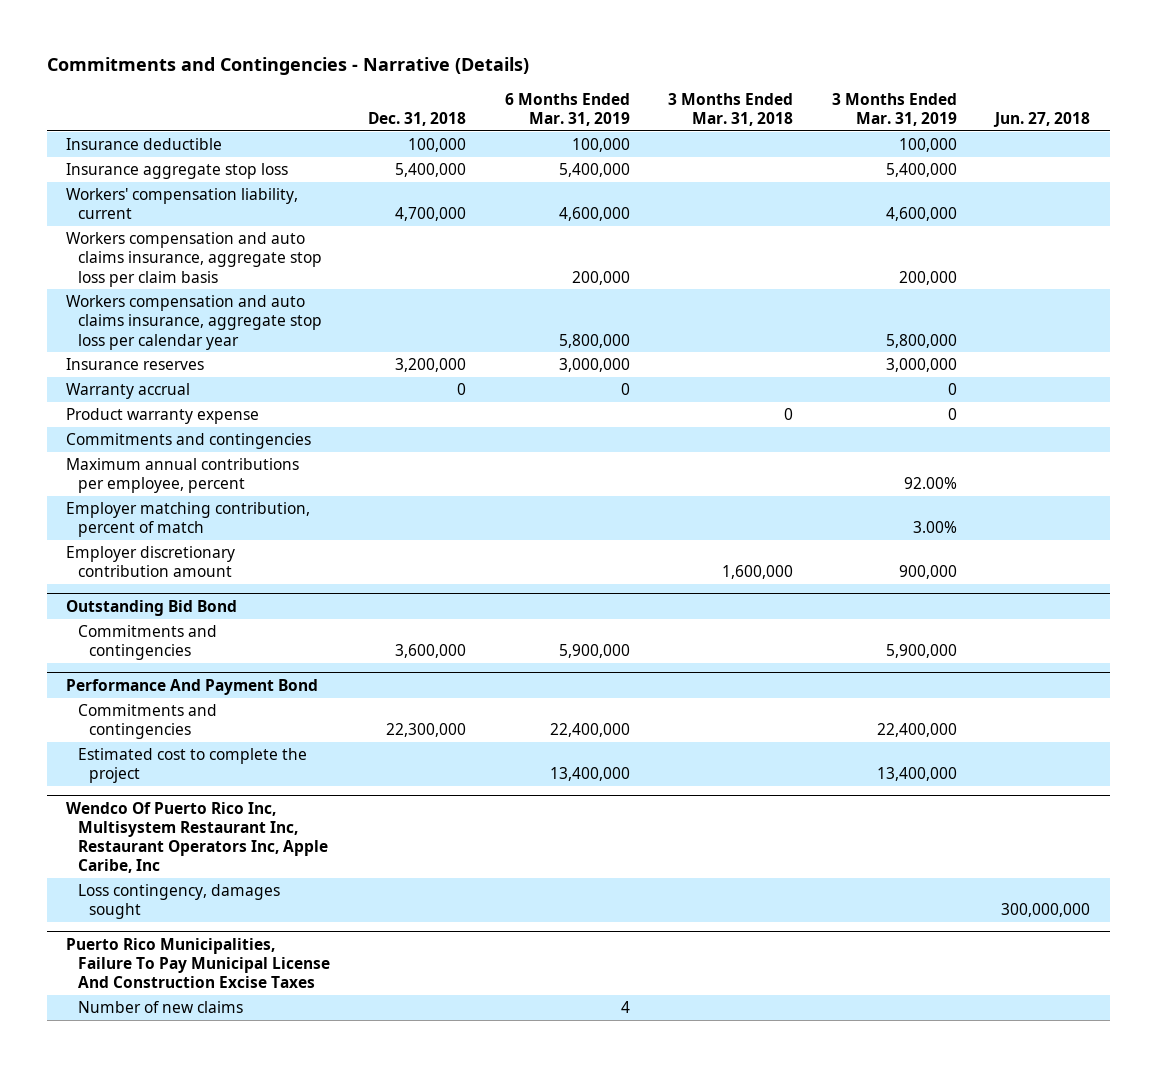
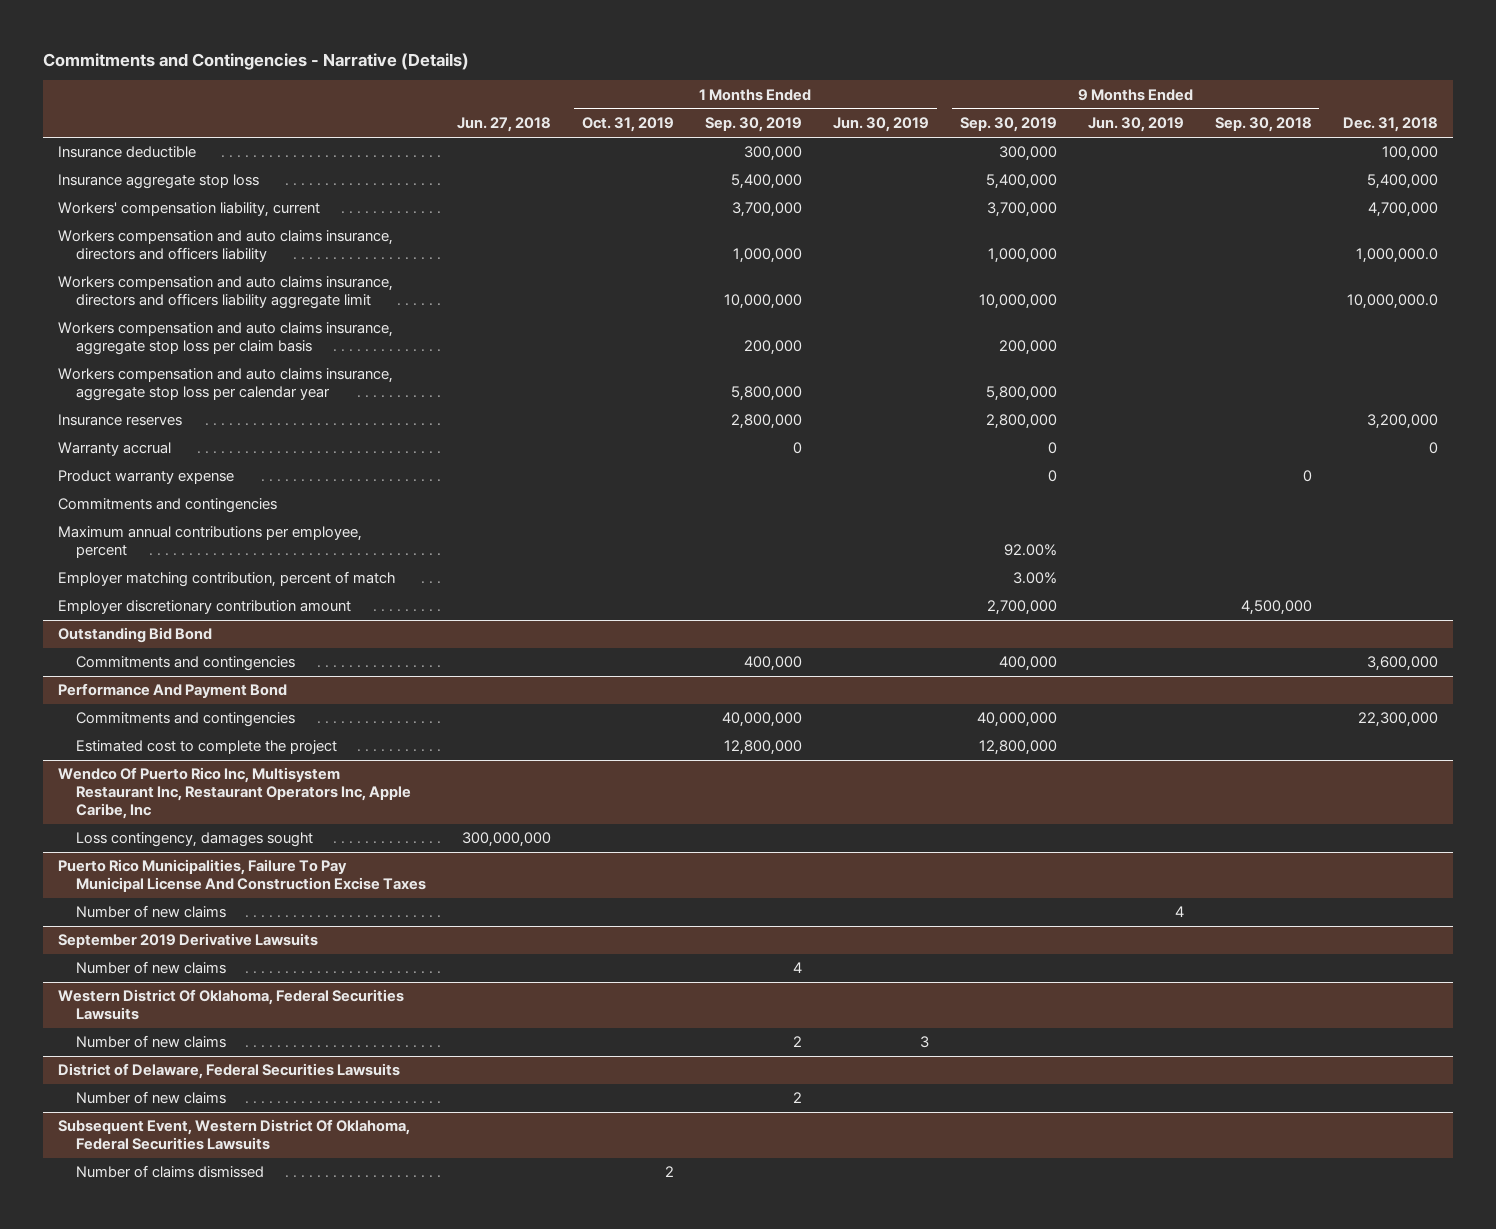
- | Dec. 31, 2018 | 6 Months Ended Mar. 31, 2019 | 3 Months Ended Mar. 31, 2018 | 3 Months Ended Mar. 31, 2019 | Jun. 27, 2018
+ | Jun. 27, 2018 | 1 Months Ended Oct. 31, 2019 | 1 Months Ended Sep. 30, 2019 | 1 Months Ended Jun. 30, 2019 | 9 Months Ended Sep. 30, 2019 | 9 Months Ended Jun. 30, 2019 | 9 Months Ended Sep. 30, 2018 | Dec. 31, 2018
+ Workers compensation and auto claims insurance, directors and officers liability | | | 1,000,000 | | 1,000,000 | | | 1,000,000.0
+ Workers compensation and auto claims insurance, directors and officers liability aggregate limit | | | 10,000,000 | | 10,000,000 | | | 10,000,000.0
+ September 2019 Derivative Lawsuits
+ Number of new claims | | | 4 | | | | |
+ Western District Of Oklahoma, Federal Securities Lawsuits
+ Number of new claims | | | 2 | 3 | | | |
+ District of Delaware, Federal Securities Lawsuits
+ Number of new claims | | | 2 | | | | |
+ Subsequent Event, Western District Of Oklahoma, Federal Securities Lawsuits
+ Number of claims dismissed | | 2 | | | | | |

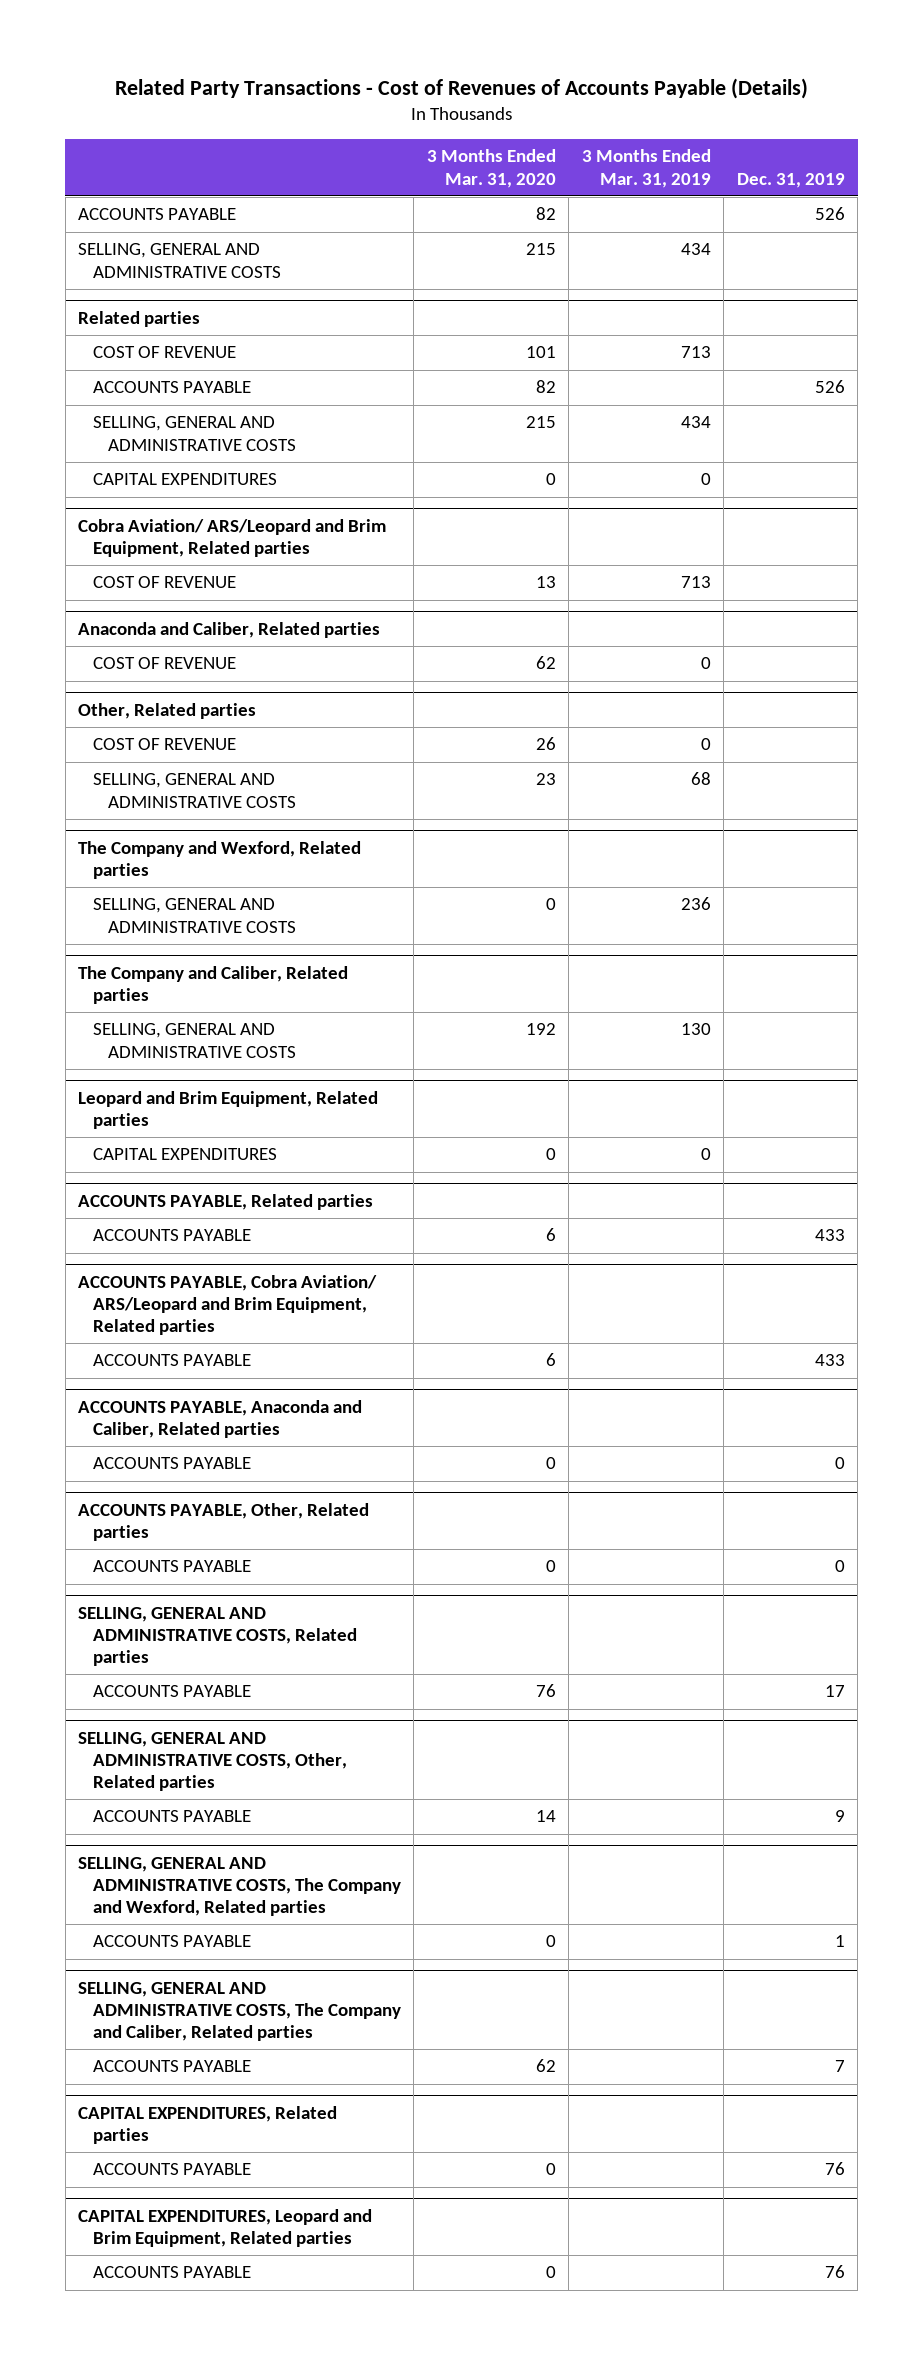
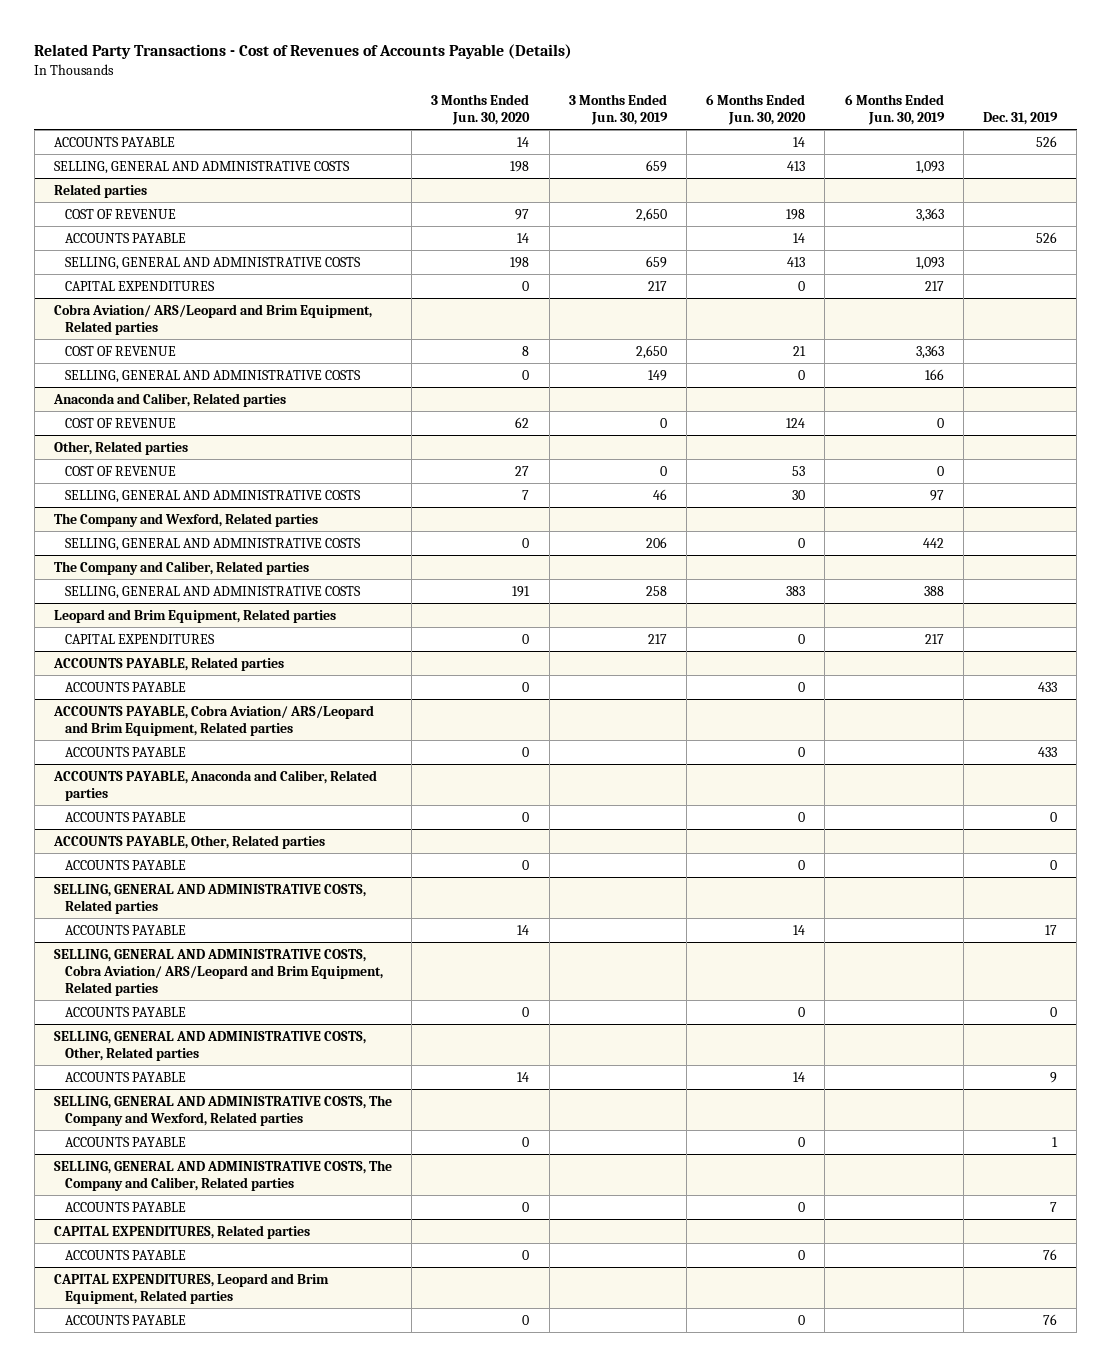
- | 3 Months Ended Mar. 31, 2020 | 3 Months Ended Mar. 31, 2019 | Dec. 31, 2019
+ | 3 Months Ended Jun. 30, 2020 | 3 Months Ended Jun. 30, 2019 | 6 Months Ended Jun. 30, 2020 | 6 Months Ended Jun. 30, 2019 | Dec. 31, 2019
@ Cobra Aviation/ ARS/Leopard and Brim Equipment, Related parties
+ SELLING, GENERAL AND ADMINISTRATIVE COSTS | 0 | 149 | 0 | 166 |
+ SELLING, GENERAL AND ADMINISTRATIVE COSTS, Cobra Aviation/ ARS/Leopard and Brim Equipment, Related parties
+ ACCOUNTS PAYABLE | 0 | | 0 | | 0

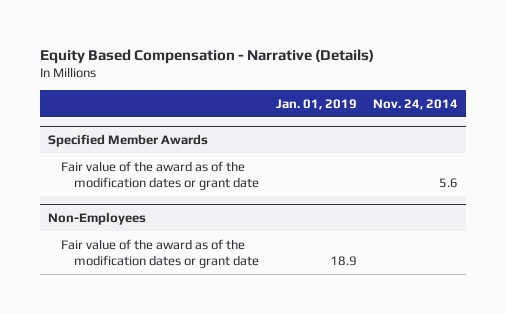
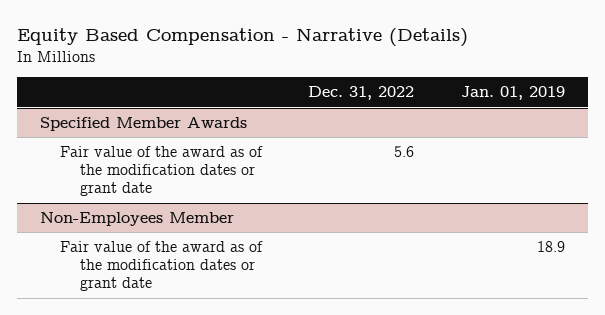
- | Jan. 01, 2019 | Nov. 24, 2014
+ | Dec. 31, 2022 | Jan. 01, 2019
- Non-Employees
+ Non-Employees Member

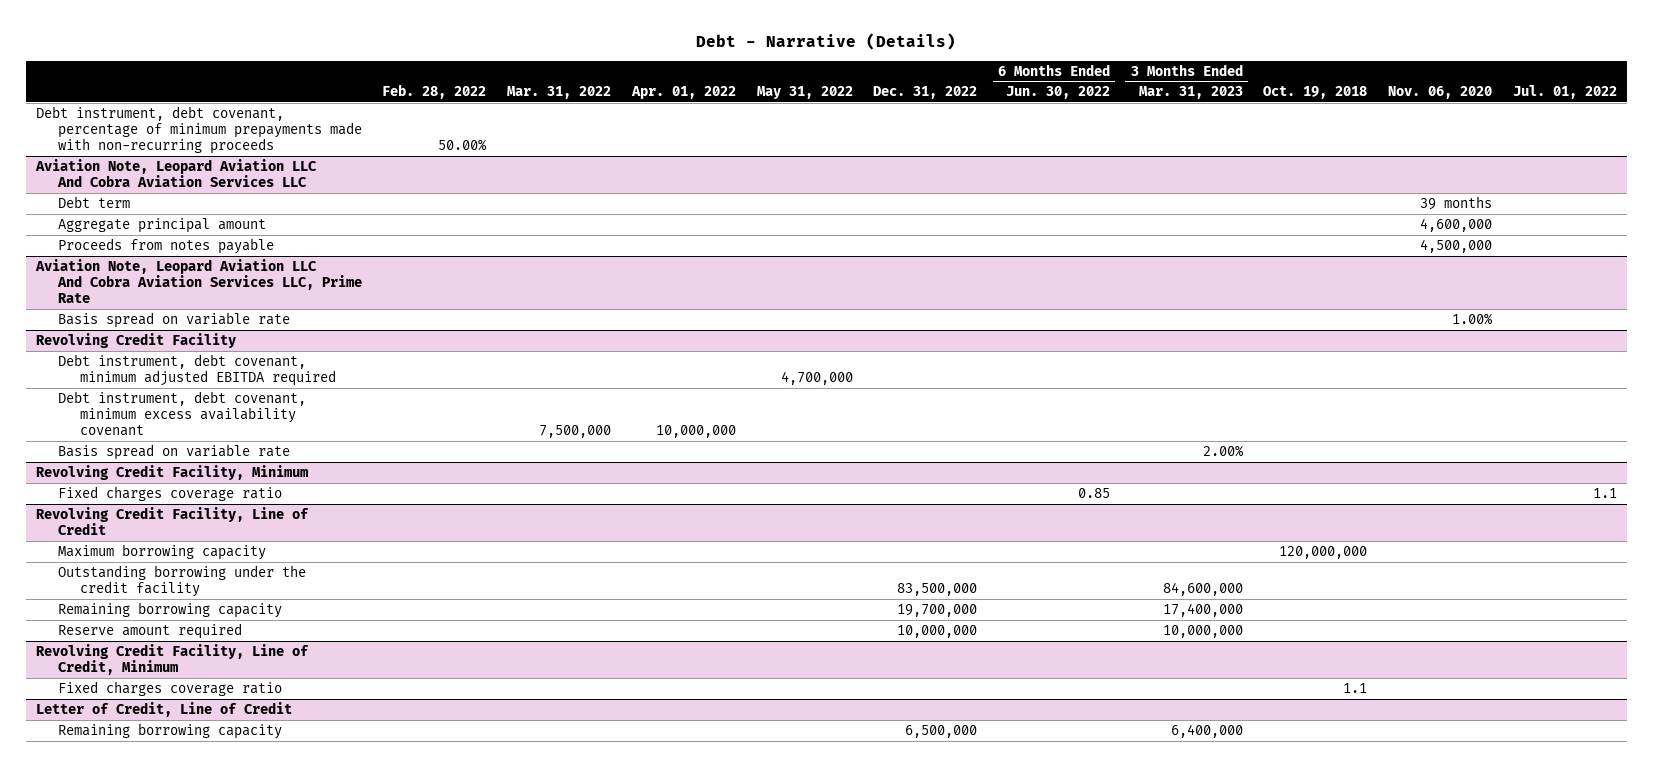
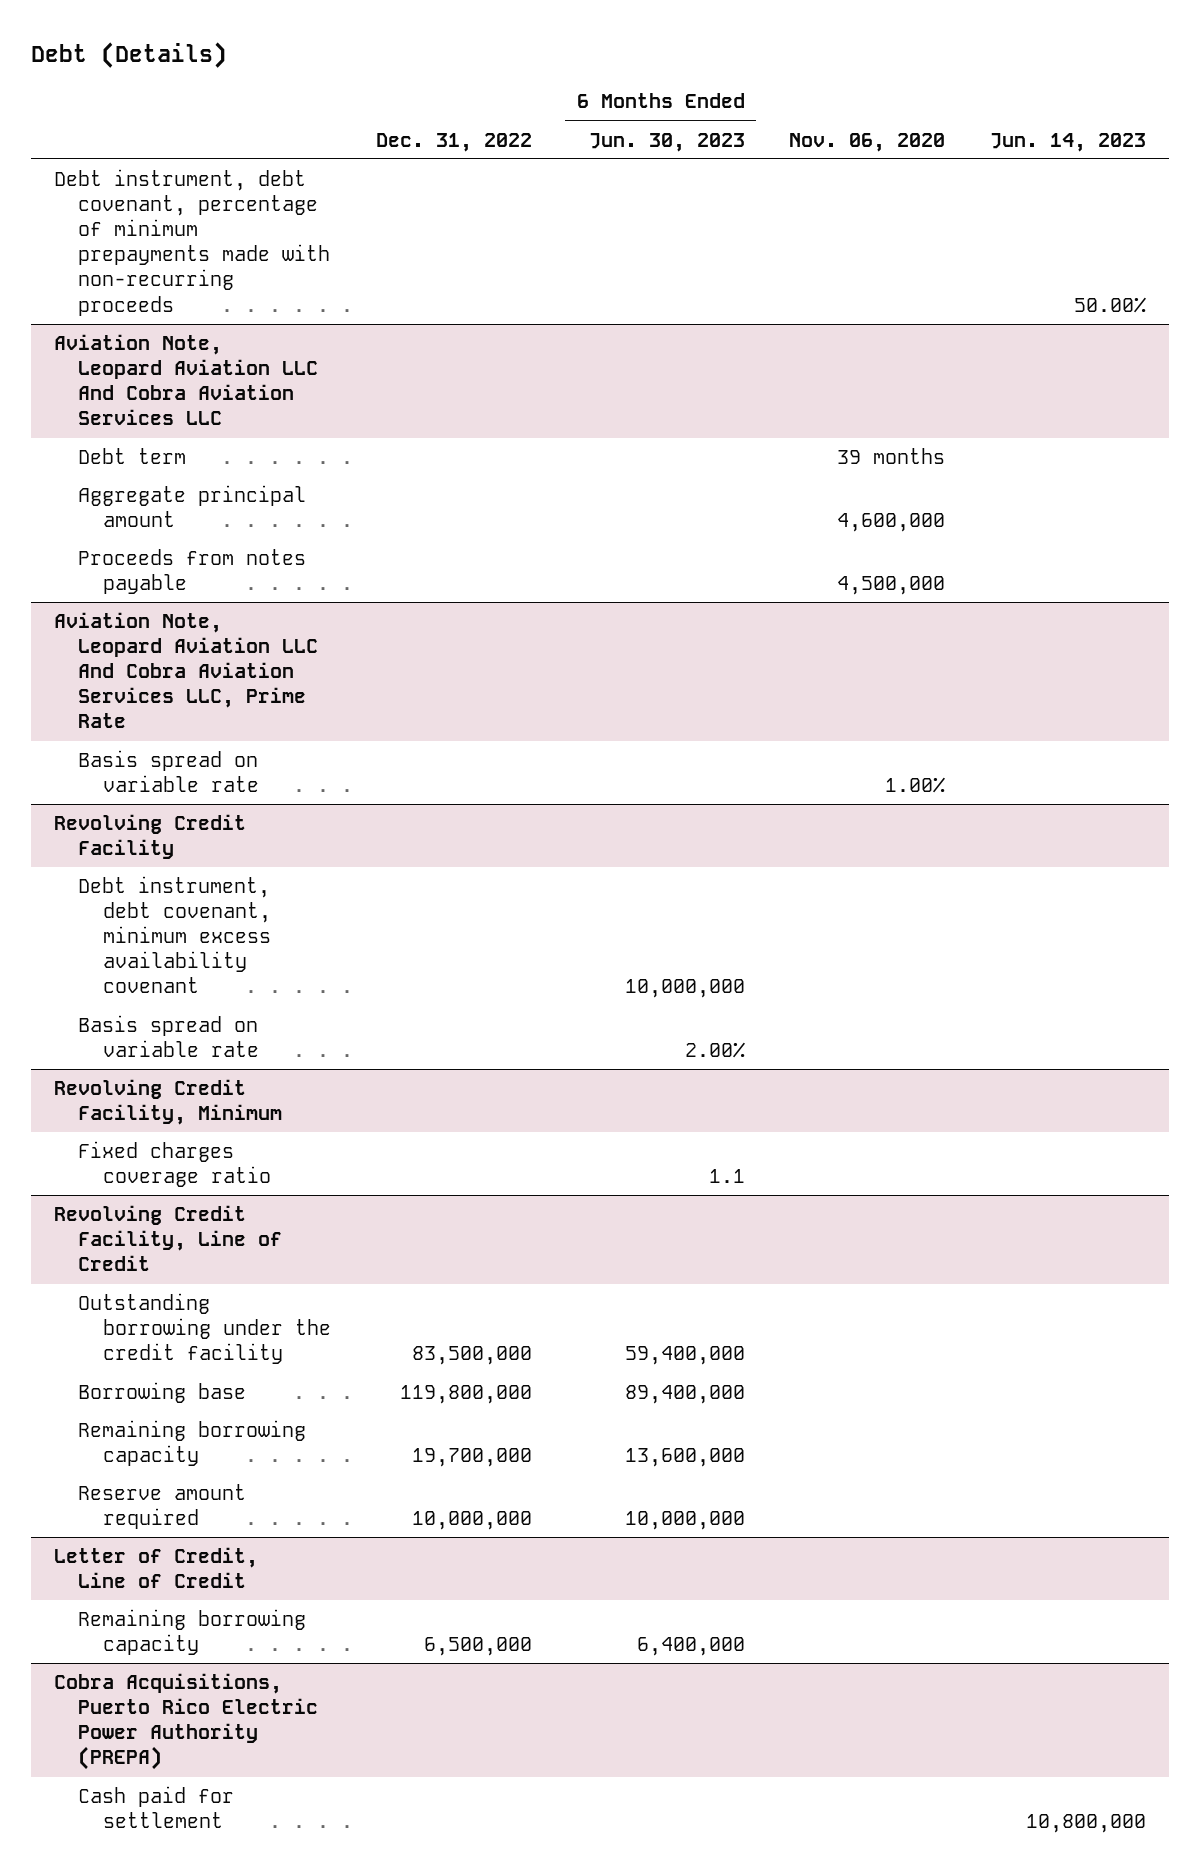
- Debt - Narrative (Details)
+ Debt (Details)
- | Feb. 28, 2022 | Mar. 31, 2022 | Apr. 01, 2022 | May 31, 2022 | Dec. 31, 2022 | 6 Months Ended Jun. 30, 2022 | 3 Months Ended Mar. 31, 2023 | Oct. 19, 2018 | Nov. 06, 2020 | Jul. 01, 2022
+ | Dec. 31, 2022 | 6 Months Ended Jun. 30, 2023 | Nov. 06, 2020 | Jun. 14, 2023
@ Revolving Credit Facility
- Debt instrument, debt covenant, minimum adjusted EBITDA required | | | | 4,700,000 | | | | | |
@ Revolving Credit Facility, Line of Credit
- Maximum borrowing capacity | | | | | | | | 120,000,000 | |
+ Borrowing base | 119,800,000 | 89,400,000 | |
- Revolving Credit Facility, Line of Credit, Minimum
- Fixed charges coverage ratio | | | | | | | | 1.1 | |
+ Cobra Acquisitions, Puerto Rico Electric Power Authority (PREPA)
+ Cash paid for settlement | | | | 10,800,000

